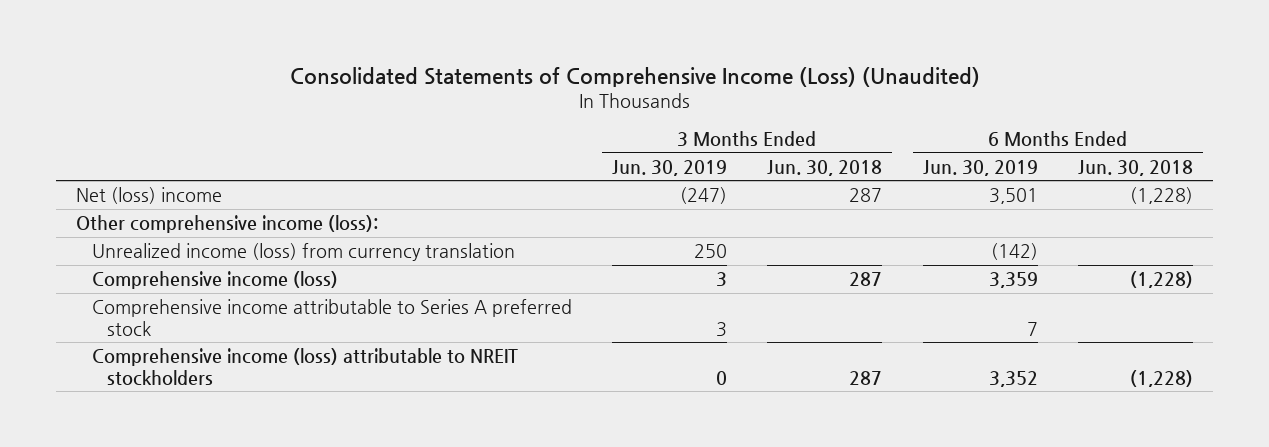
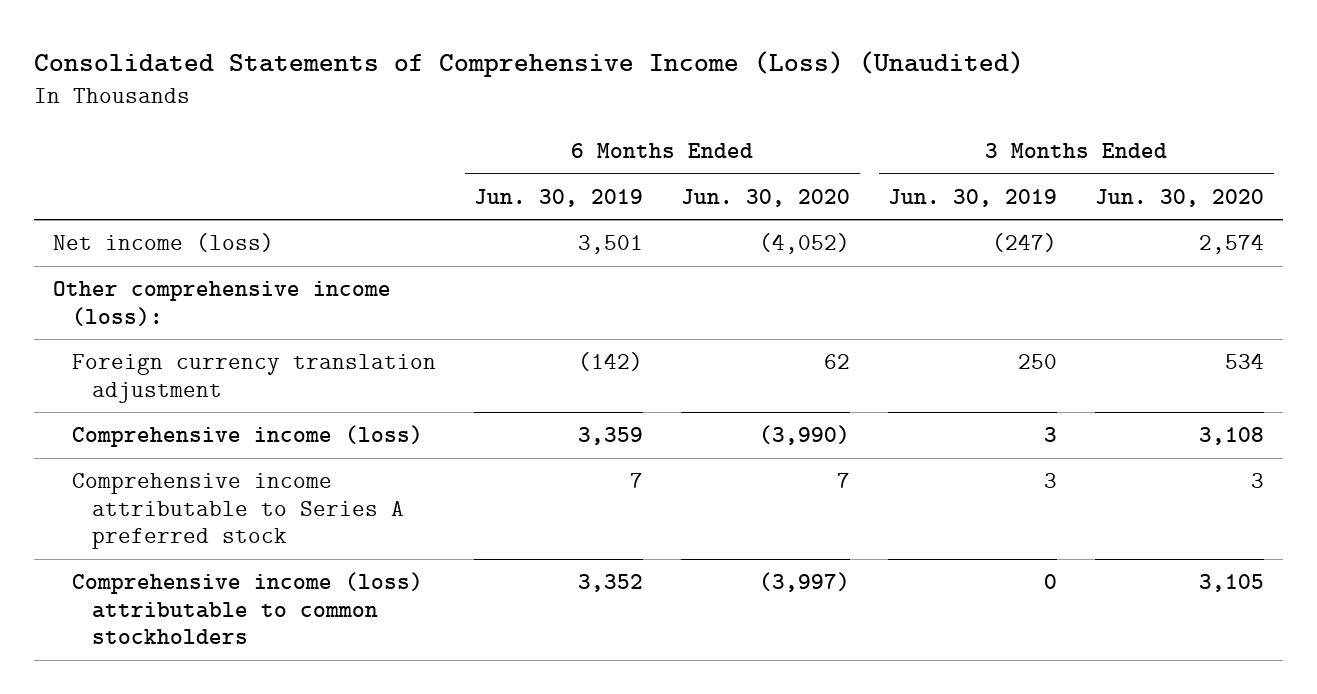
- | 3 Months Ended Jun. 30, 2019 | 3 Months Ended Jun. 30, 2018 | 6 Months Ended Jun. 30, 2019 | 6 Months Ended Jun. 30, 2018
+ | 6 Months Ended Jun. 30, 2019 | 6 Months Ended Jun. 30, 2020 | 3 Months Ended Jun. 30, 2019 | 3 Months Ended Jun. 30, 2020
- Net (loss) income | (247) | 287 | 3,501 | (1,228)
+ Net income (loss) | 3,501 | (4,052) | (247) | 2,574
- Unrealized income (loss) from currency translation | 250 | | (142) |
+ Foreign currency translation adjustment | (142) | 62 | 250 | 534
- Comprehensive income (loss) attributable to NREIT stockholders | 0 | 287 | 3,352 | (1,228)
+ Comprehensive income (loss) attributable to common stockholders | 3,352 | (3,997) | 0 | 3,105

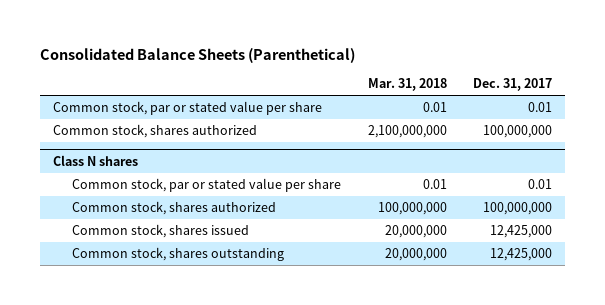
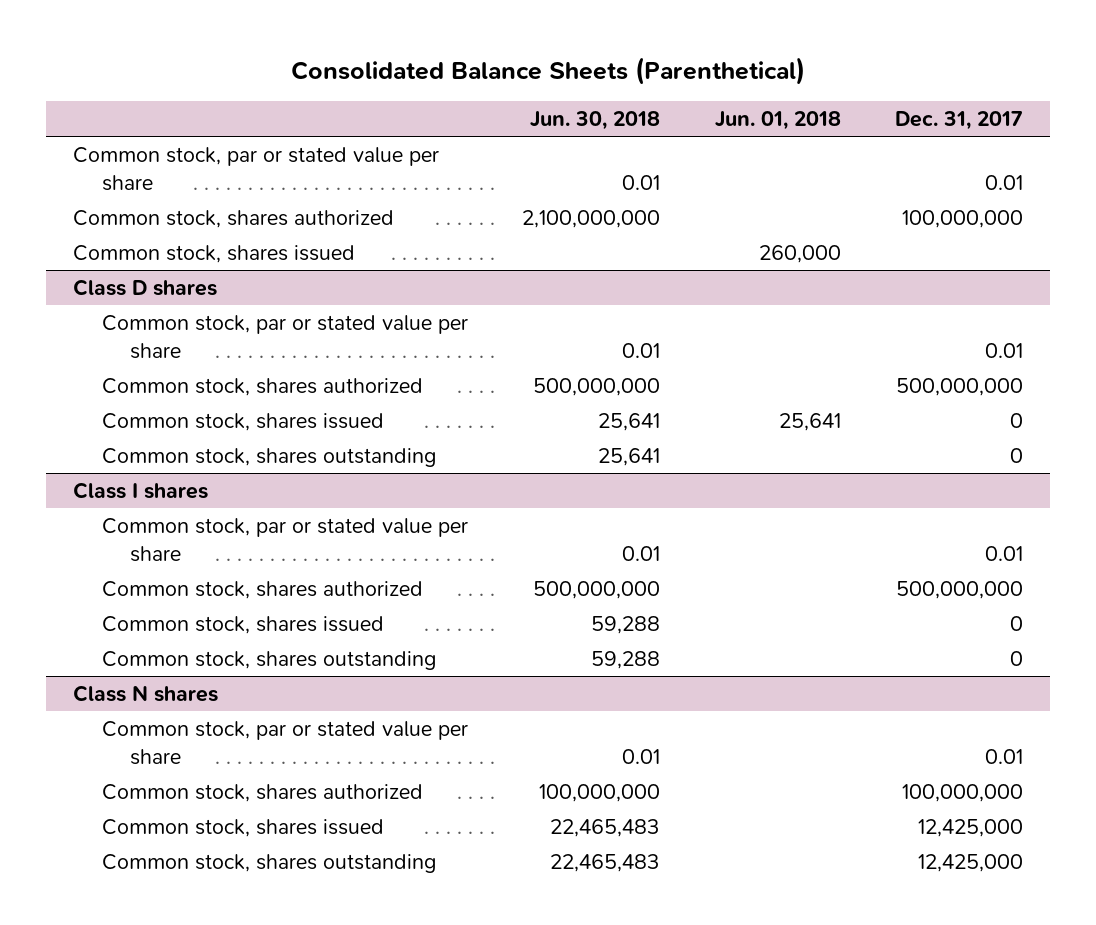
- | Mar. 31, 2018 | Dec. 31, 2017
+ | Jun. 30, 2018 | Jun. 01, 2018 | Dec. 31, 2017
+ Common stock, shares issued | | 260,000 |
+ Class D shares
+ Common stock, par or stated value per share | 0.01 | | 0.01
+ Common stock, shares authorized | 500,000,000 | | 500,000,000
+ Common stock, shares issued | 25,641 | 25,641 | 0
+ Common stock, shares outstanding | 25,641 | | 0
+ Class I shares
+ Common stock, par or stated value per share | 0.01 | | 0.01
+ Common stock, shares authorized | 500,000,000 | | 500,000,000
+ Common stock, shares issued | 59,288 | | 0
+ Common stock, shares outstanding | 59,288 | | 0

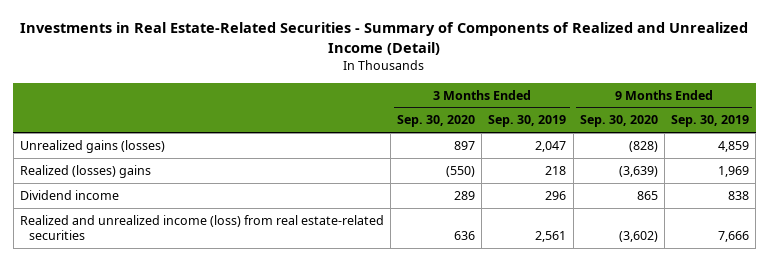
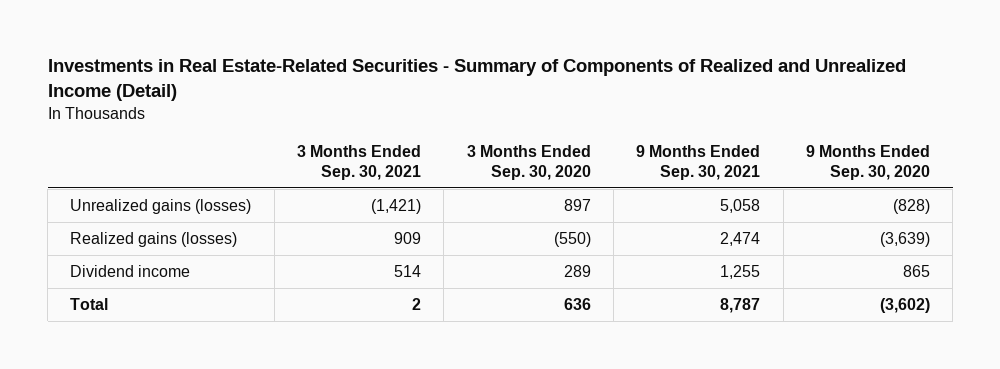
- | 3 Months Ended Sep. 30, 2020 | 3 Months Ended Sep. 30, 2019 | 9 Months Ended Sep. 30, 2020 | 9 Months Ended Sep. 30, 2019
+ | 3 Months Ended Sep. 30, 2021 | 3 Months Ended Sep. 30, 2020 | 9 Months Ended Sep. 30, 2021 | 9 Months Ended Sep. 30, 2020
- Realized (losses) gains | (550) | 218 | (3,639) | 1,969
+ Realized gains (losses) | 909 | (550) | 2,474 | (3,639)
- Realized and unrealized income (loss) from real estate-related securities | 636 | 2,561 | (3,602) | 7,666
+ Total | 2 | 636 | 8,787 | (3,602)

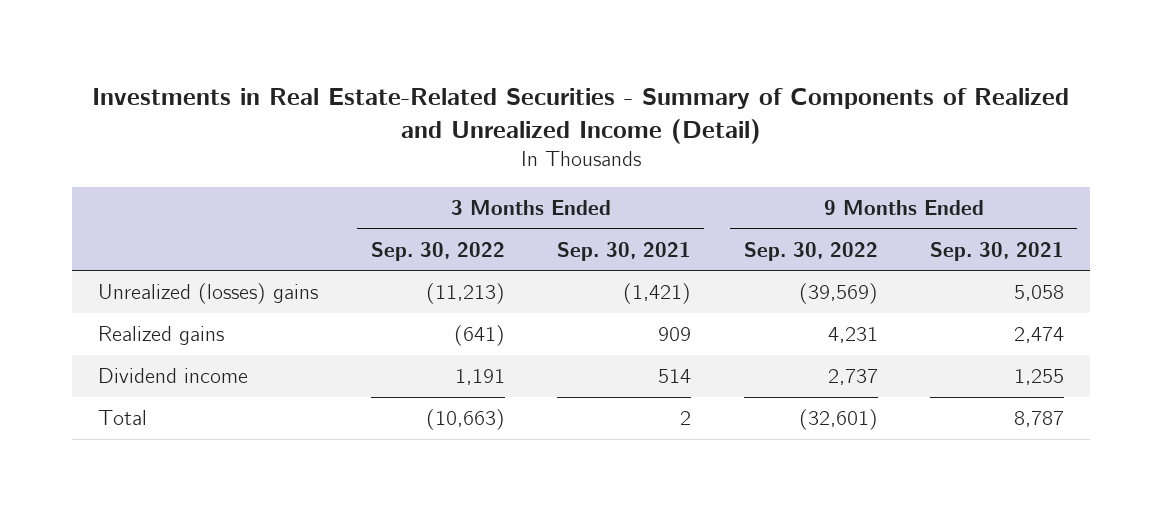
- | 3 Months Ended Sep. 30, 2021 | 3 Months Ended Sep. 30, 2020 | 9 Months Ended Sep. 30, 2021 | 9 Months Ended Sep. 30, 2020
+ | 3 Months Ended Sep. 30, 2022 | 3 Months Ended Sep. 30, 2021 | 9 Months Ended Sep. 30, 2022 | 9 Months Ended Sep. 30, 2021
- Unrealized gains (losses) | (1,421) | 897 | 5,058 | (828)
- Realized gains (losses) | 909 | (550) | 2,474 | (3,639)
+ Unrealized (losses) gains | (11,213) | (1,421) | (39,569) | 5,058
+ Realized gains | (641) | 909 | 4,231 | 2,474

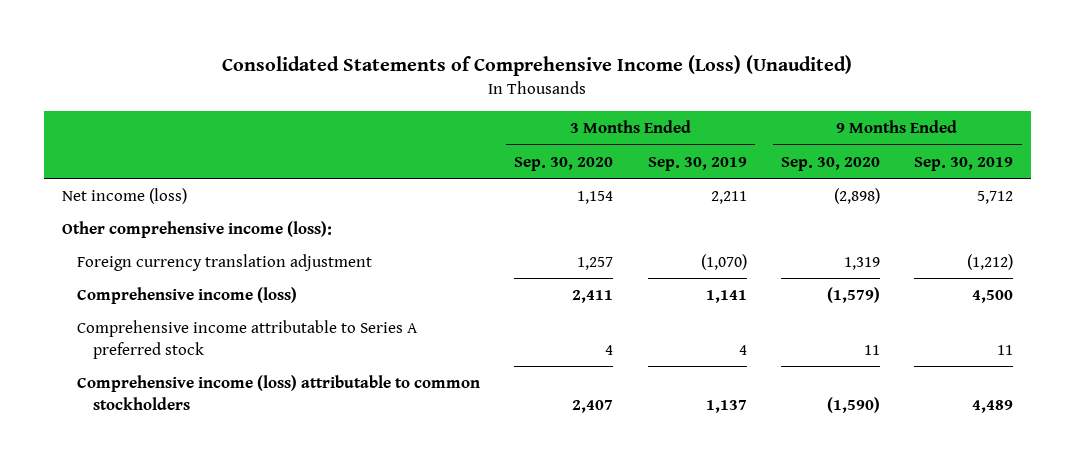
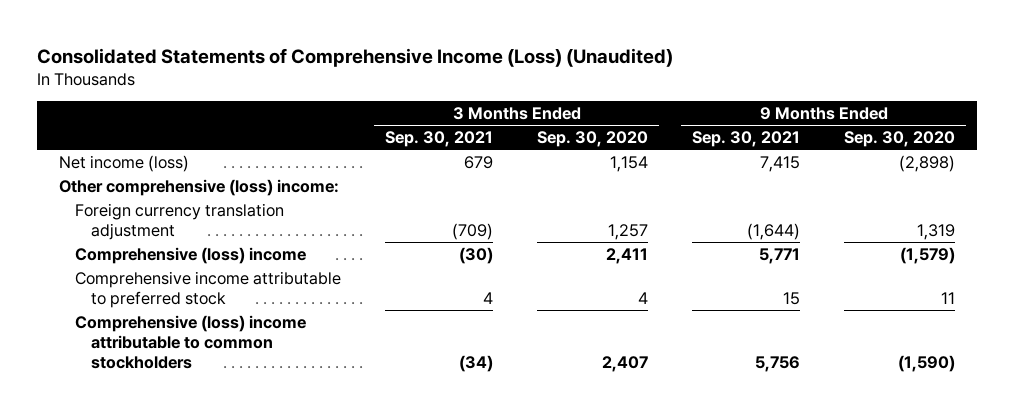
- | 3 Months Ended Sep. 30, 2020 | 3 Months Ended Sep. 30, 2019 | 9 Months Ended Sep. 30, 2020 | 9 Months Ended Sep. 30, 2019
+ | 3 Months Ended Sep. 30, 2021 | 3 Months Ended Sep. 30, 2020 | 9 Months Ended Sep. 30, 2021 | 9 Months Ended Sep. 30, 2020
- Other comprehensive income (loss):
+ Other comprehensive (loss) income:
- Comprehensive income (loss) | 2,411 | 1,141 | (1,579) | 4,500
- Comprehensive income attributable to Series A preferred stock | 4 | 4 | 11 | 11
- Comprehensive income (loss) attributable to common stockholders | 2,407 | 1,137 | (1,590) | 4,489
+ Comprehensive (loss) income | (30) | 2,411 | 5,771 | (1,579)
+ Comprehensive income attributable to preferred stock | 4 | 4 | 15 | 11
+ Comprehensive (loss) income attributable to common stockholders | (34) | 2,407 | 5,756 | (1,590)

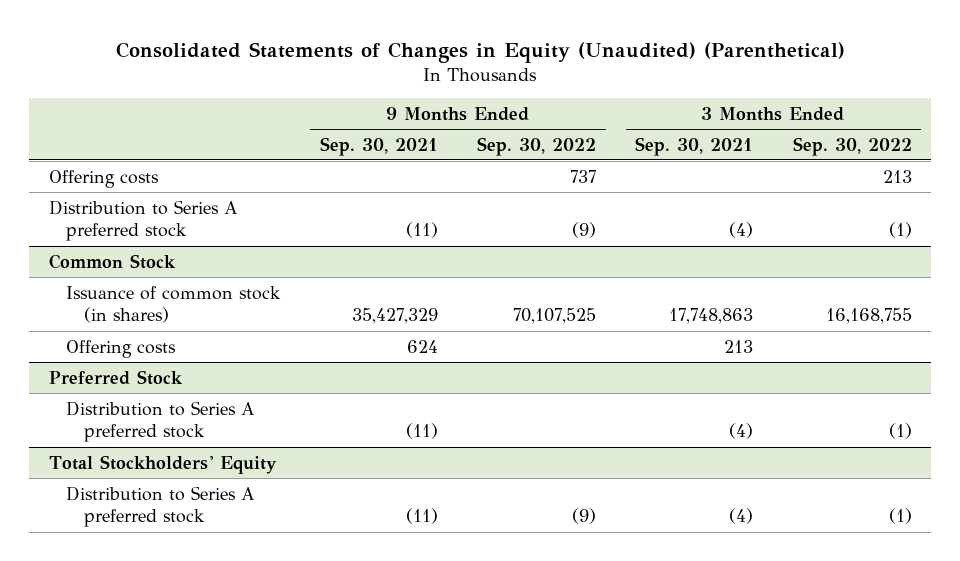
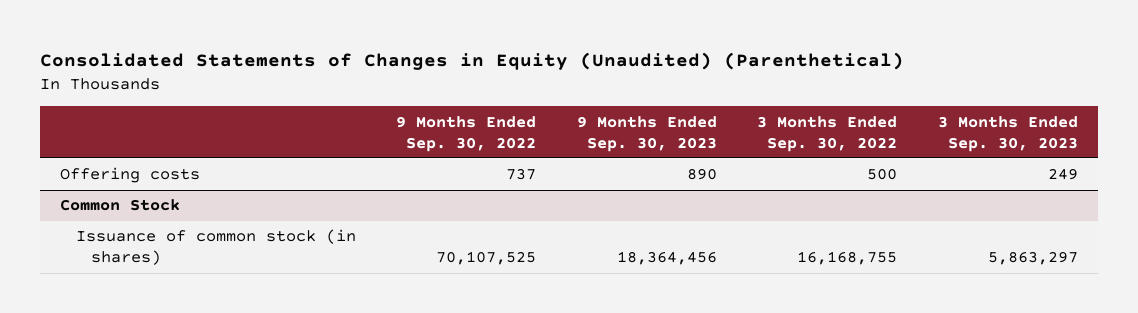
- | 9 Months Ended Sep. 30, 2021 | 9 Months Ended Sep. 30, 2022 | 3 Months Ended Sep. 30, 2021 | 3 Months Ended Sep. 30, 2022
+ | 9 Months Ended Sep. 30, 2022 | 9 Months Ended Sep. 30, 2023 | 3 Months Ended Sep. 30, 2022 | 3 Months Ended Sep. 30, 2023
- Offering costs | | 737 | | 213
- Distribution to Series A preferred stock | (11) | (9) | (4) | (1)
+ Offering costs | 737 | 890 | 500 | 249
@ Common Stock
- Offering costs | 624 | | 213 |
- Preferred Stock
- Distribution to Series A preferred stock | (11) | | (4) | (1)
- Total Stockholders' Equity
- Distribution to Series A preferred stock | (11) | (9) | (4) | (1)

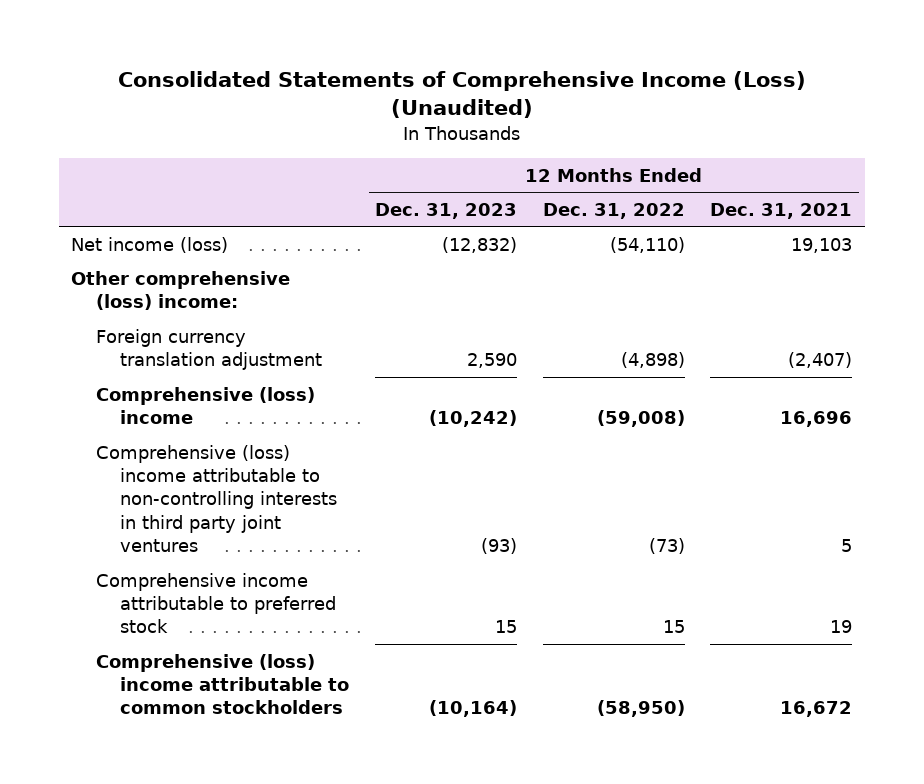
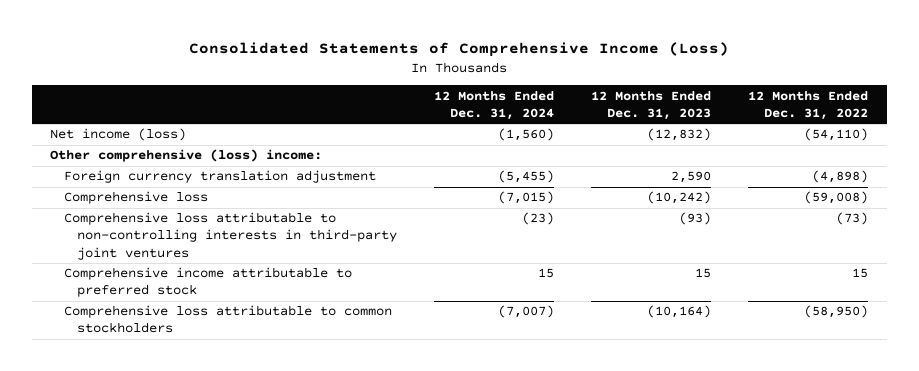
- Consolidated Statements of Comprehensive Income (Loss) (Unaudited)
+ Consolidated Statements of Comprehensive Income (Loss)
- | 12 Months Ended Dec. 31, 2023 | 12 Months Ended Dec. 31, 2022 | 12 Months Ended Dec. 31, 2021
+ | 12 Months Ended Dec. 31, 2024 | 12 Months Ended Dec. 31, 2023 | 12 Months Ended Dec. 31, 2022
- Comprehensive (loss) income | (10,242) | (59,008) | 16,696
- Comprehensive (loss) income attributable to non-controlling interests in third party joint ventures | (93) | (73) | 5
+ Comprehensive loss | (7,015) | (10,242) | (59,008)
+ Comprehensive loss attributable to non-controlling interests in third-party joint ventures | (23) | (93) | (73)
- Comprehensive (loss) income attributable to common stockholders | (10,164) | (58,950) | 16,672
+ Comprehensive loss attributable to common stockholders | (7,007) | (10,164) | (58,950)

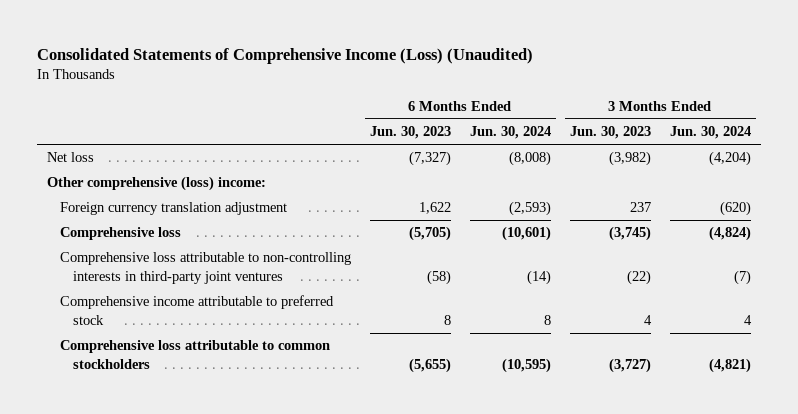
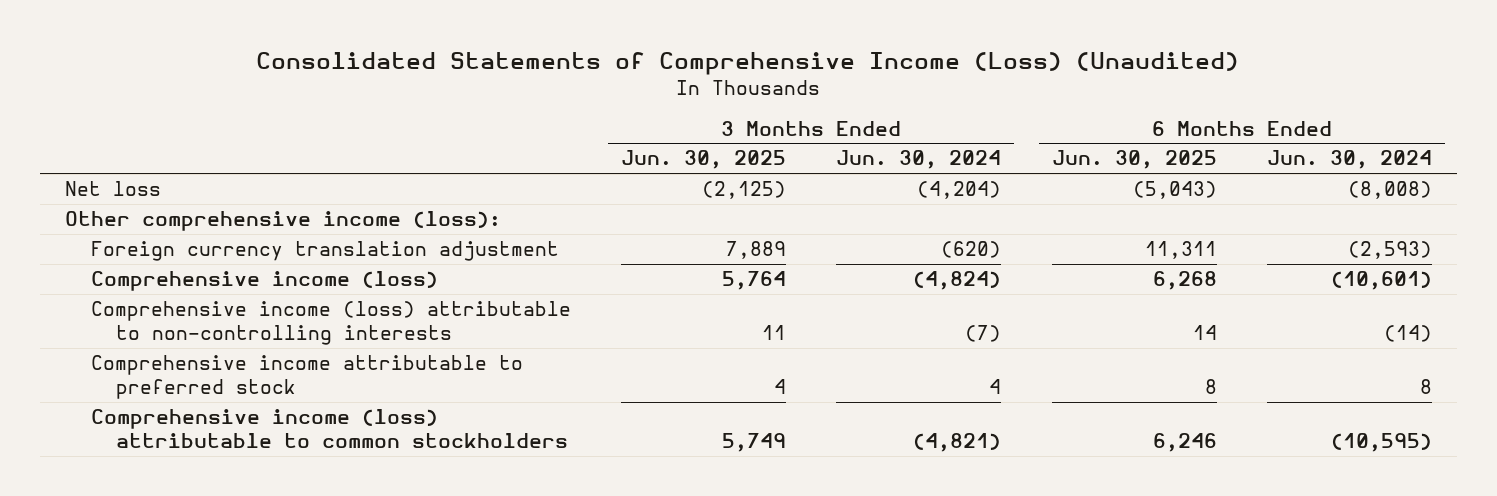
- | 6 Months Ended Jun. 30, 2023 | 6 Months Ended Jun. 30, 2024 | 3 Months Ended Jun. 30, 2023 | 3 Months Ended Jun. 30, 2024
+ | 3 Months Ended Jun. 30, 2025 | 3 Months Ended Jun. 30, 2024 | 6 Months Ended Jun. 30, 2025 | 6 Months Ended Jun. 30, 2024
- Other comprehensive (loss) income:
+ Other comprehensive income (loss):
- Comprehensive loss | (5,705) | (10,601) | (3,745) | (4,824)
- Comprehensive loss attributable to non-controlling interests in third-party joint ventures | (58) | (14) | (22) | (7)
+ Comprehensive income (loss) | 5,764 | (4,824) | 6,268 | (10,601)
+ Comprehensive income (loss) attributable to non-controlling interests | 11 | (7) | 14 | (14)
- Comprehensive loss attributable to common stockholders | (5,655) | (10,595) | (3,727) | (4,821)
+ Comprehensive income (loss) attributable to common stockholders | 5,749 | (4,821) | 6,246 | (10,595)

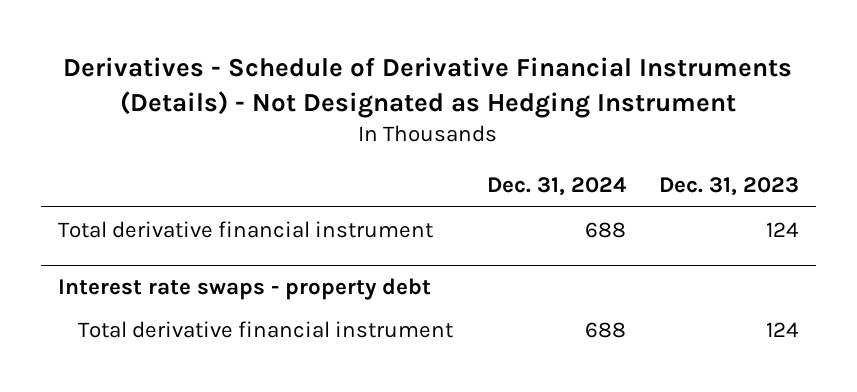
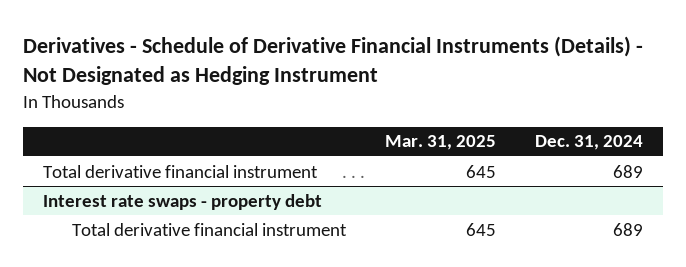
- | Dec. 31, 2024 | Dec. 31, 2023
+ | Mar. 31, 2025 | Dec. 31, 2024
- Total derivative financial instrument | 688 | 124
+ Total derivative financial instrument | 645 | 689
@ Interest rate swaps - property debt
- Total derivative financial instrument | 688 | 124
+ Total derivative financial instrument | 645 | 689

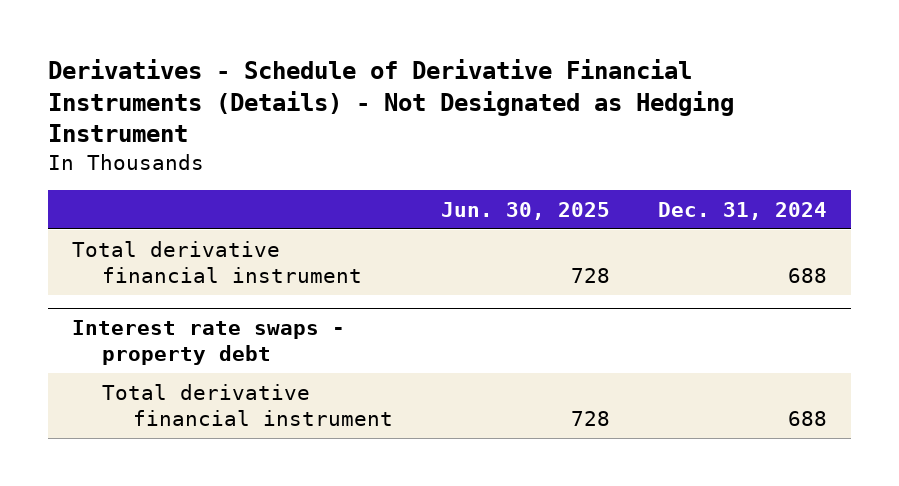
- | Mar. 31, 2025 | Dec. 31, 2024
+ | Jun. 30, 2025 | Dec. 31, 2024
- Total derivative financial instrument | 645 | 689
+ Total derivative financial instrument | 728 | 688
@ Interest rate swaps - property debt
- Total derivative financial instrument | 645 | 689
+ Total derivative financial instrument | 728 | 688

